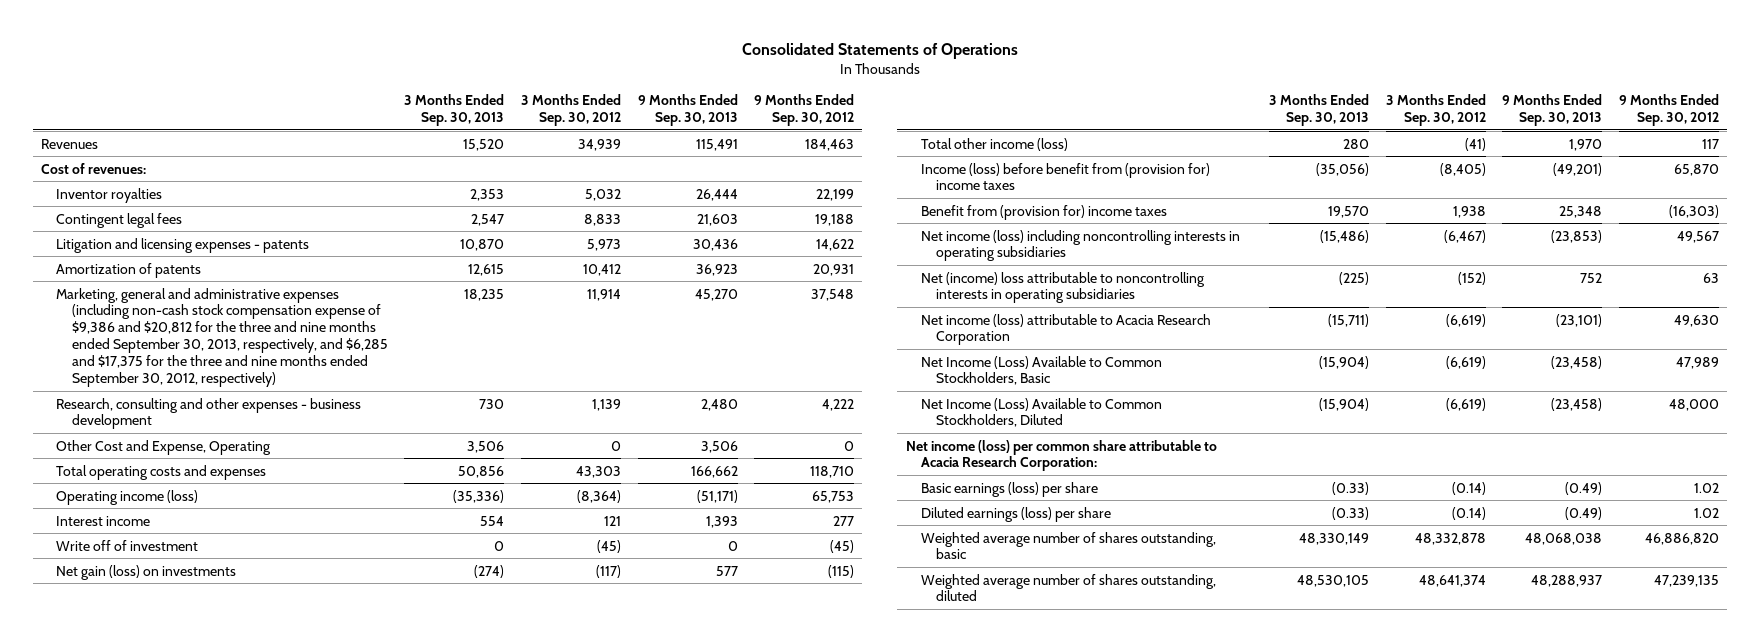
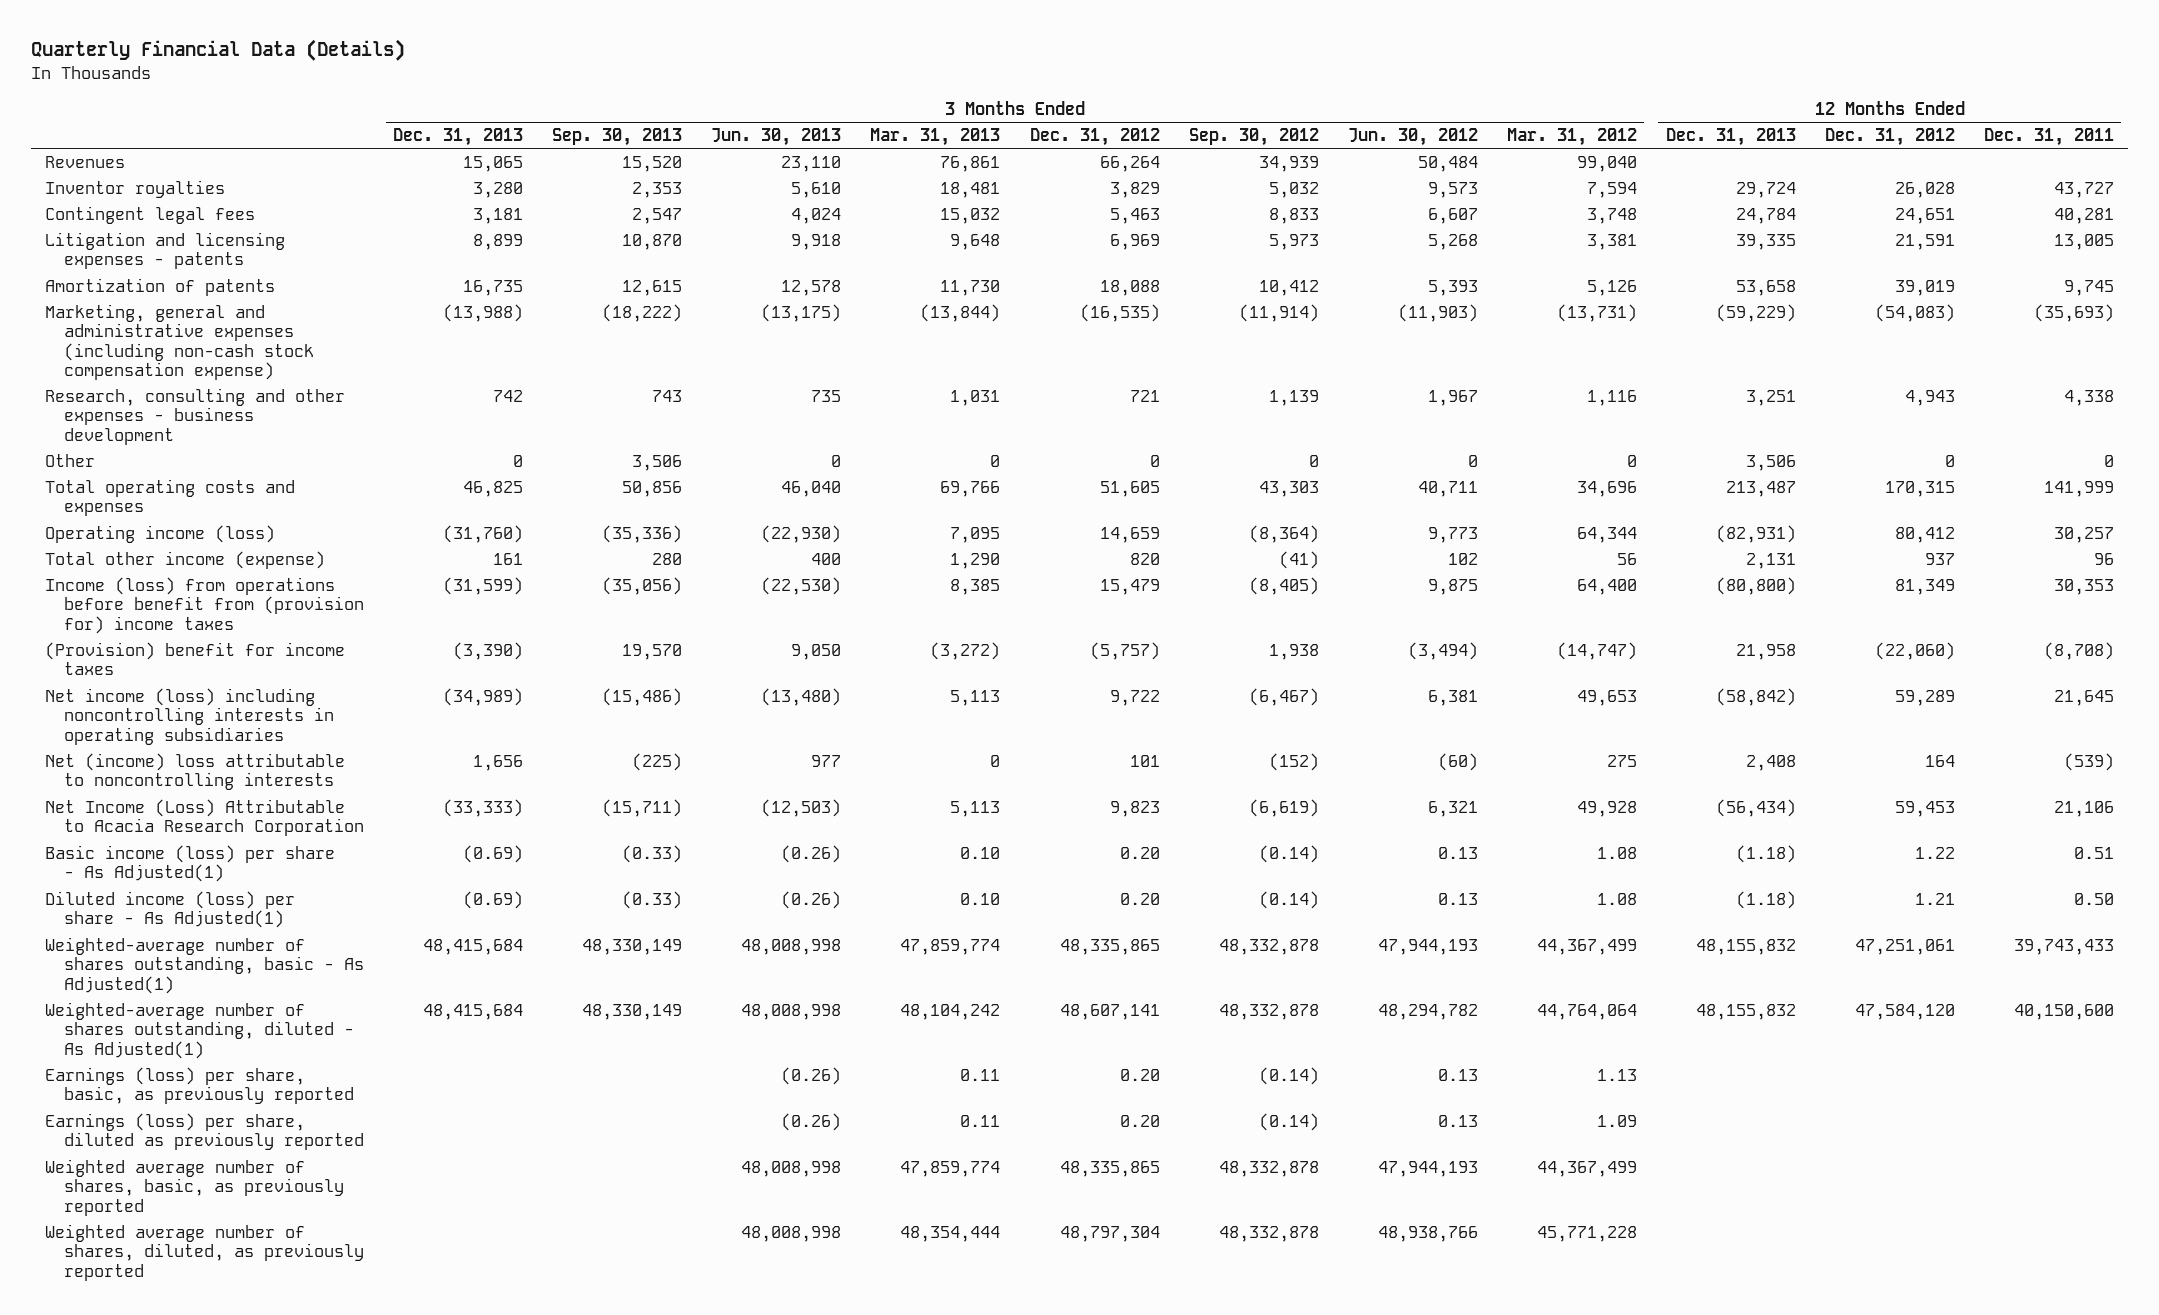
- Consolidated Statements of Operations
+ Quarterly Financial Data (Details)
- | 3 Months Ended Sep. 30, 2013 | 3 Months Ended Sep. 30, 2012 | 9 Months Ended Sep. 30, 2013 | 9 Months Ended Sep. 30, 2012
+ | 3 Months Ended Dec. 31, 2013 | 3 Months Ended Sep. 30, 2013 | 3 Months Ended Jun. 30, 2013 | 3 Months Ended Mar. 31, 2013 | 3 Months Ended Dec. 31, 2012 | 3 Months Ended Sep. 30, 2012 | 3 Months Ended Jun. 30, 2012 | 3 Months Ended Mar. 31, 2012 | 12 Months Ended Dec. 31, 2013 | 12 Months Ended Dec. 31, 2012 | 12 Months Ended Dec. 31, 2011
- Cost of revenues:
- Marketing, general and administrative expenses (including non-cash stock compensation expense of $9,386 and $20,812 for the three and nine months ended September 30, 2013, respectively, and $6,285 and $17,375 for the three and nine months ended September 30, 2012, respectively) | 18,235 | 11,914 | 45,270 | 37,548
- Research, consulting and other expenses - business development | 730 | 1,139 | 2,480 | 4,222
- Other Cost and Expense, Operating | 3,506 | 0 | 3,506 | 0
+ Marketing, general and administrative expenses (including non-cash stock compensation expense) | (13,988) | (18,222) | (13,175) | (13,844) | (16,535) | (11,914) | (11,903) | (13,731) | (59,229) | (54,083) | (35,693)
+ Research, consulting and other expenses - business development | 742 | 743 | 735 | 1,031 | 721 | 1,139 | 1,967 | 1,116 | 3,251 | 4,943 | 4,338
+ Other | 0 | 3,506 | 0 | 0 | 0 | 0 | 0 | 0 | 3,506 | 0 | 0
- Interest income | 554 | 121 | 1,393 | 277
- Write off of investment | 0 | (45) | 0 | (45)
- Net gain (loss) on investments | (274) | (117) | 577 | (115)
- Total other income (loss) | 280 | (41) | 1,970 | 117
- Income (loss) before benefit from (provision for) income taxes | (35,056) | (8,405) | (49,201) | 65,870
- Benefit from (provision for) income taxes | 19,570 | 1,938 | 25,348 | (16,303)
+ Total other income (expense) | 161 | 280 | 400 | 1,290 | 820 | (41) | 102 | 56 | 2,131 | 937 | 96
+ Income (loss) from operations before benefit from (provision for) income taxes | (31,599) | (35,056) | (22,530) | 8,385 | 15,479 | (8,405) | 9,875 | 64,400 | (80,800) | 81,349 | 30,353
+ (Provision) benefit for income taxes | (3,390) | 19,570 | 9,050 | (3,272) | (5,757) | 1,938 | (3,494) | (14,747) | 21,958 | (22,060) | (8,708)
- Net (income) loss attributable to noncontrolling interests in operating subsidiaries | (225) | (152) | 752 | 63
- Net income (loss) attributable to Acacia Research Corporation | (15,711) | (6,619) | (23,101) | 49,630
- Net Income (Loss) Available to Common Stockholders, Basic | (15,904) | (6,619) | (23,458) | 47,989
- Net Income (Loss) Available to Common Stockholders, Diluted | (15,904) | (6,619) | (23,458) | 48,000
- Net income (loss) per common share attributable to Acacia Research Corporation:
- Basic earnings (loss) per share | (0.33) | (0.14) | (0.49) | 1.02
- Diluted earnings (loss) per share | (0.33) | (0.14) | (0.49) | 1.02
- Weighted average number of shares outstanding, basic | 48,330,149 | 48,332,878 | 48,068,038 | 46,886,820
- Weighted average number of shares outstanding, diluted | 48,530,105 | 48,641,374 | 48,288,937 | 47,239,135
+ Net (income) loss attributable to noncontrolling interests | 1,656 | (225) | 977 | 0 | 101 | (152) | (60) | 275 | 2,408 | 164 | (539)
+ Net Income (Loss) Attributable to Acacia Research Corporation | (33,333) | (15,711) | (12,503) | 5,113 | 9,823 | (6,619) | 6,321 | 49,928 | (56,434) | 59,453 | 21,106
+ Basic income (loss) per share - As Adjusted(1) | (0.69) | (0.33) | (0.26) | 0.10 | 0.20 | (0.14) | 0.13 | 1.08 | (1.18) | 1.22 | 0.51
+ Diluted income (loss) per share - As Adjusted(1) | (0.69) | (0.33) | (0.26) | 0.10 | 0.20 | (0.14) | 0.13 | 1.08 | (1.18) | 1.21 | 0.50
+ Weighted-average number of shares outstanding, basic - As Adjusted(1) | 48,415,684 | 48,330,149 | 48,008,998 | 47,859,774 | 48,335,865 | 48,332,878 | 47,944,193 | 44,367,499 | 48,155,832 | 47,251,061 | 39,743,433
+ Weighted-average number of shares outstanding, diluted - As Adjusted(1) | 48,415,684 | 48,330,149 | 48,008,998 | 48,104,242 | 48,607,141 | 48,332,878 | 48,294,782 | 44,764,064 | 48,155,832 | 47,584,120 | 40,150,600
+ Earnings (loss) per share, basic, as previously reported | | | (0.26) | 0.11 | 0.20 | (0.14) | 0.13 | 1.13 | | |
+ Earnings (loss) per share, diluted as previously reported | | | (0.26) | 0.11 | 0.20 | (0.14) | 0.13 | 1.09 | | |
+ Weighted average number of shares, basic, as previously reported | | | 48,008,998 | 47,859,774 | 48,335,865 | 48,332,878 | 47,944,193 | 44,367,499 | | |
+ Weighted average number of shares, diluted, as previously reported | | | 48,008,998 | 48,354,444 | 48,797,304 | 48,332,878 | 48,938,766 | 45,771,228 | | |

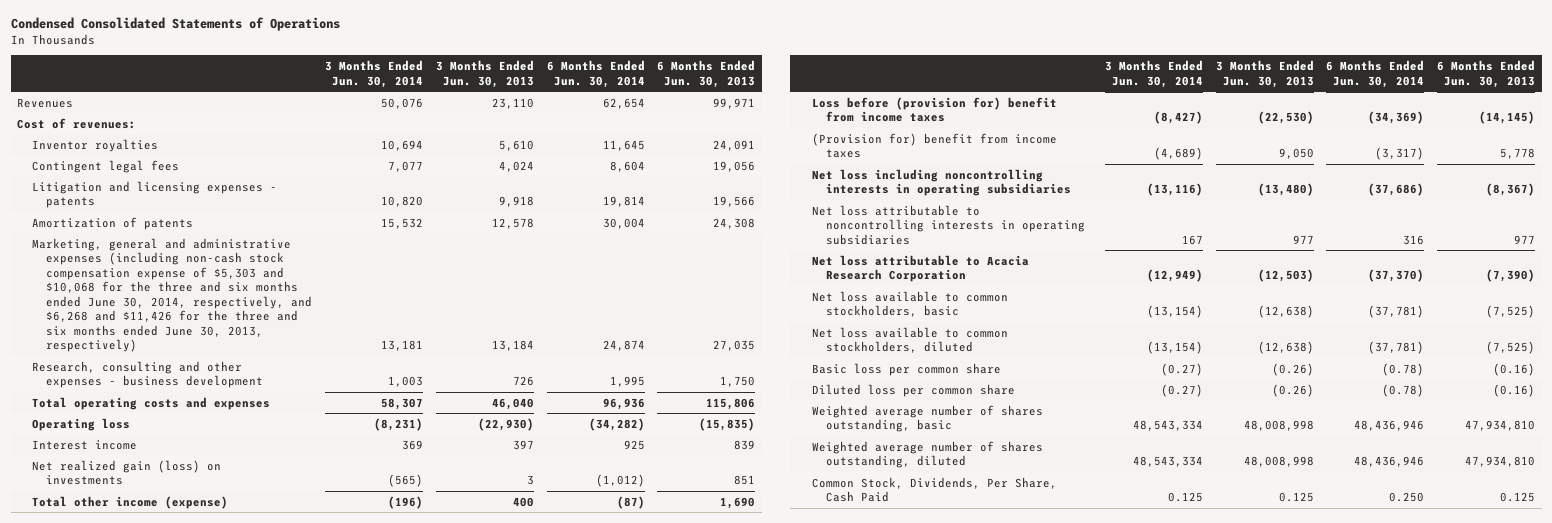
- Quarterly Financial Data (Details)
+ Condensed Consolidated Statements of Operations
- | 3 Months Ended Dec. 31, 2013 | 3 Months Ended Sep. 30, 2013 | 3 Months Ended Jun. 30, 2013 | 3 Months Ended Mar. 31, 2013 | 3 Months Ended Dec. 31, 2012 | 3 Months Ended Sep. 30, 2012 | 3 Months Ended Jun. 30, 2012 | 3 Months Ended Mar. 31, 2012 | 12 Months Ended Dec. 31, 2013 | 12 Months Ended Dec. 31, 2012 | 12 Months Ended Dec. 31, 2011
+ | 3 Months Ended Jun. 30, 2014 | 3 Months Ended Jun. 30, 2013 | 6 Months Ended Jun. 30, 2014 | 6 Months Ended Jun. 30, 2013
+ Cost of revenues:
- Marketing, general and administrative expenses (including non-cash stock compensation expense) | (13,988) | (18,222) | (13,175) | (13,844) | (16,535) | (11,914) | (11,903) | (13,731) | (59,229) | (54,083) | (35,693)
- Research, consulting and other expenses - business development | 742 | 743 | 735 | 1,031 | 721 | 1,139 | 1,967 | 1,116 | 3,251 | 4,943 | 4,338
- Other | 0 | 3,506 | 0 | 0 | 0 | 0 | 0 | 0 | 3,506 | 0 | 0
+ Marketing, general and administrative expenses (including non-cash stock compensation expense of $5,303 and $10,068 for the three and six months ended June 30, 2014, respectively, and $6,268 and $11,426 for the three and six months ended June 30, 2013, respectively) | 13,181 | 13,184 | 24,874 | 27,035
+ Research, consulting and other expenses - business development | 1,003 | 726 | 1,995 | 1,750
- Operating income (loss) | (31,760) | (35,336) | (22,930) | 7,095 | 14,659 | (8,364) | 9,773 | 64,344 | (82,931) | 80,412 | 30,257
+ Operating loss | (8,231) | (22,930) | (34,282) | (15,835)
+ Interest income | 369 | 397 | 925 | 839
+ Net realized gain (loss) on investments | (565) | 3 | (1,012) | 851
- Income (loss) from operations before benefit from (provision for) income taxes | (31,599) | (35,056) | (22,530) | 8,385 | 15,479 | (8,405) | 9,875 | 64,400 | (80,800) | 81,349 | 30,353
- (Provision) benefit for income taxes | (3,390) | 19,570 | 9,050 | (3,272) | (5,757) | 1,938 | (3,494) | (14,747) | 21,958 | (22,060) | (8,708)
- Net income (loss) including noncontrolling interests in operating subsidiaries | (34,989) | (15,486) | (13,480) | 5,113 | 9,722 | (6,467) | 6,381 | 49,653 | (58,842) | 59,289 | 21,645
- Net (income) loss attributable to noncontrolling interests | 1,656 | (225) | 977 | 0 | 101 | (152) | (60) | 275 | 2,408 | 164 | (539)
- Net Income (Loss) Attributable to Acacia Research Corporation | (33,333) | (15,711) | (12,503) | 5,113 | 9,823 | (6,619) | 6,321 | 49,928 | (56,434) | 59,453 | 21,106
- Basic income (loss) per share - As Adjusted(1) | (0.69) | (0.33) | (0.26) | 0.10 | 0.20 | (0.14) | 0.13 | 1.08 | (1.18) | 1.22 | 0.51
- Diluted income (loss) per share - As Adjusted(1) | (0.69) | (0.33) | (0.26) | 0.10 | 0.20 | (0.14) | 0.13 | 1.08 | (1.18) | 1.21 | 0.50
- Weighted-average number of shares outstanding, basic - As Adjusted(1) | 48,415,684 | 48,330,149 | 48,008,998 | 47,859,774 | 48,335,865 | 48,332,878 | 47,944,193 | 44,367,499 | 48,155,832 | 47,251,061 | 39,743,433
- Weighted-average number of shares outstanding, diluted - As Adjusted(1) | 48,415,684 | 48,330,149 | 48,008,998 | 48,104,242 | 48,607,141 | 48,332,878 | 48,294,782 | 44,764,064 | 48,155,832 | 47,584,120 | 40,150,600
- Earnings (loss) per share, basic, as previously reported | | | (0.26) | 0.11 | 0.20 | (0.14) | 0.13 | 1.13 | | |
- Earnings (loss) per share, diluted as previously reported | | | (0.26) | 0.11 | 0.20 | (0.14) | 0.13 | 1.09 | | |
- Weighted average number of shares, basic, as previously reported | | | 48,008,998 | 47,859,774 | 48,335,865 | 48,332,878 | 47,944,193 | 44,367,499 | | |
- Weighted average number of shares, diluted, as previously reported | | | 48,008,998 | 48,354,444 | 48,797,304 | 48,332,878 | 48,938,766 | 45,771,228 | | |
+ Loss before (provision for) benefit from income taxes | (8,427) | (22,530) | (34,369) | (14,145)
+ (Provision for) benefit from income taxes | (4,689) | 9,050 | (3,317) | 5,778
+ Net loss including noncontrolling interests in operating subsidiaries | (13,116) | (13,480) | (37,686) | (8,367)
+ Net loss attributable to noncontrolling interests in operating subsidiaries | 167 | 977 | 316 | 977
+ Net loss attributable to Acacia Research Corporation | (12,949) | (12,503) | (37,370) | (7,390)
+ Net loss available to common stockholders, basic | (13,154) | (12,638) | (37,781) | (7,525)
+ Net loss available to common stockholders, diluted | (13,154) | (12,638) | (37,781) | (7,525)
+ Basic loss per common share | (0.27) | (0.26) | (0.78) | (0.16)
+ Diluted loss per common share | (0.27) | (0.26) | (0.78) | (0.16)
+ Weighted average number of shares outstanding, basic | 48,543,334 | 48,008,998 | 48,436,946 | 47,934,810
+ Weighted average number of shares outstanding, diluted | 48,543,334 | 48,008,998 | 48,436,946 | 47,934,810
+ Common Stock, Dividends, Per Share, Cash Paid | 0.125 | 0.125 | 0.250 | 0.125

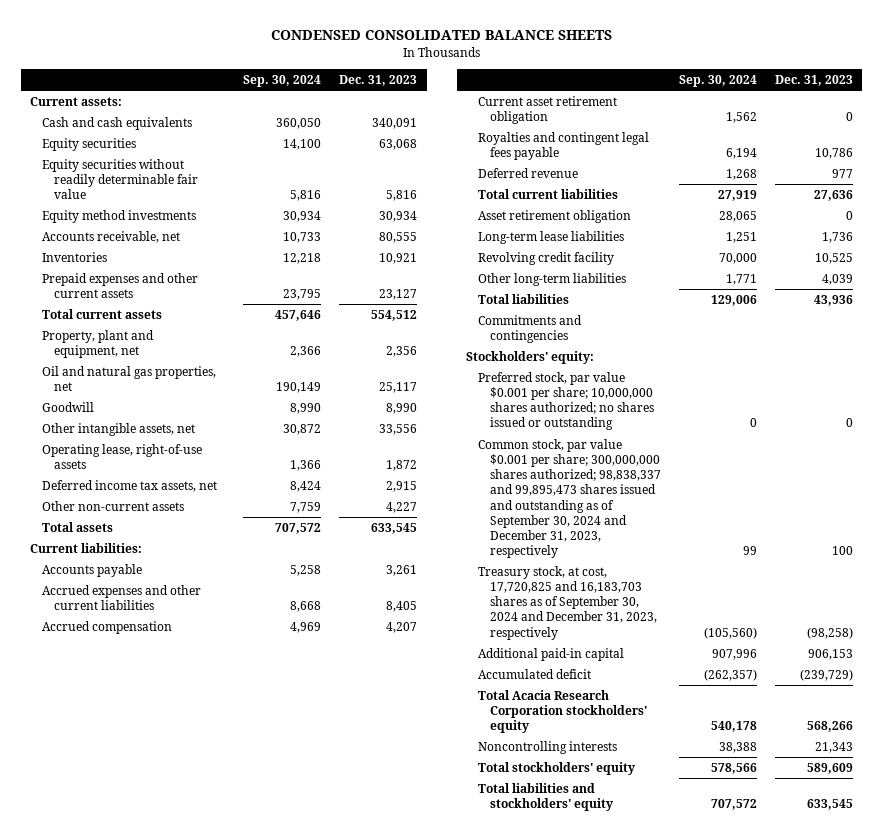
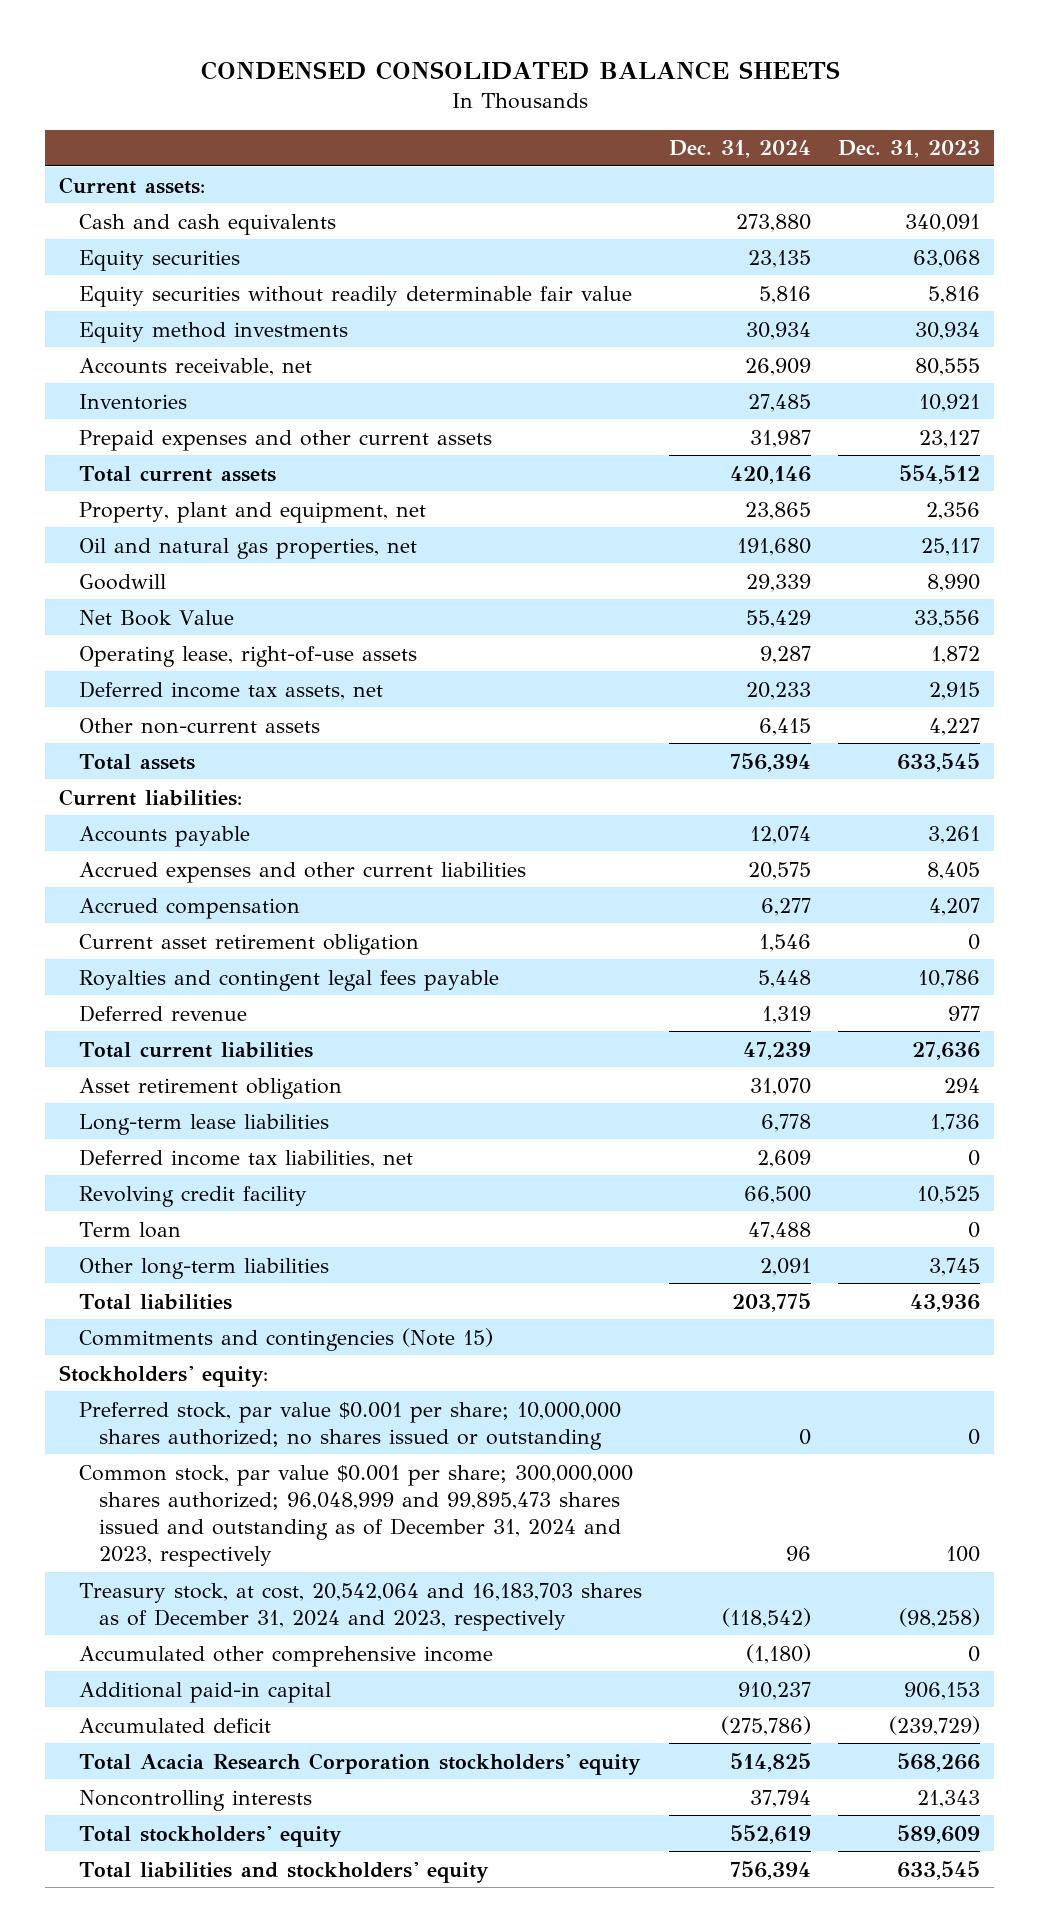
- | Sep. 30, 2024 | Dec. 31, 2023
+ | Dec. 31, 2024 | Dec. 31, 2023
- Other intangible assets, net | 30,872 | 33,556
+ Net Book Value | 55,429 | 33,556
- Asset retirement obligation | 28,065 | 0
+ Asset retirement obligation | 31,070 | 294
+ Deferred income tax liabilities, net | 2,609 | 0
- Other long-term liabilities | 1,771 | 4,039
+ Term loan | 47,488 | 0
+ Other long-term liabilities | 2,091 | 3,745
- Commitments and contingencies
+ Commitments and contingencies (Note 15)
- Common stock, par value $0.001 per share; 300,000,000 shares authorized; 98,838,337 and 99,895,473 shares issued and outstanding as of September 30, 2024 and December 31, 2023, respectively | 99 | 100
- Treasury stock, at cost, 17,720,825 and 16,183,703 shares as of September 30, 2024 and December 31, 2023, respectively | (105,560) | (98,258)
+ Common stock, par value $0.001 per share; 300,000,000 shares authorized; 96,048,999 and 99,895,473 shares issued and outstanding as of December 31, 2024 and 2023, respectively | 96 | 100
+ Treasury stock, at cost, 20,542,064 and 16,183,703 shares as of December 31, 2024 and 2023, respectively | (118,542) | (98,258)
+ Accumulated other comprehensive income | (1,180) | 0

